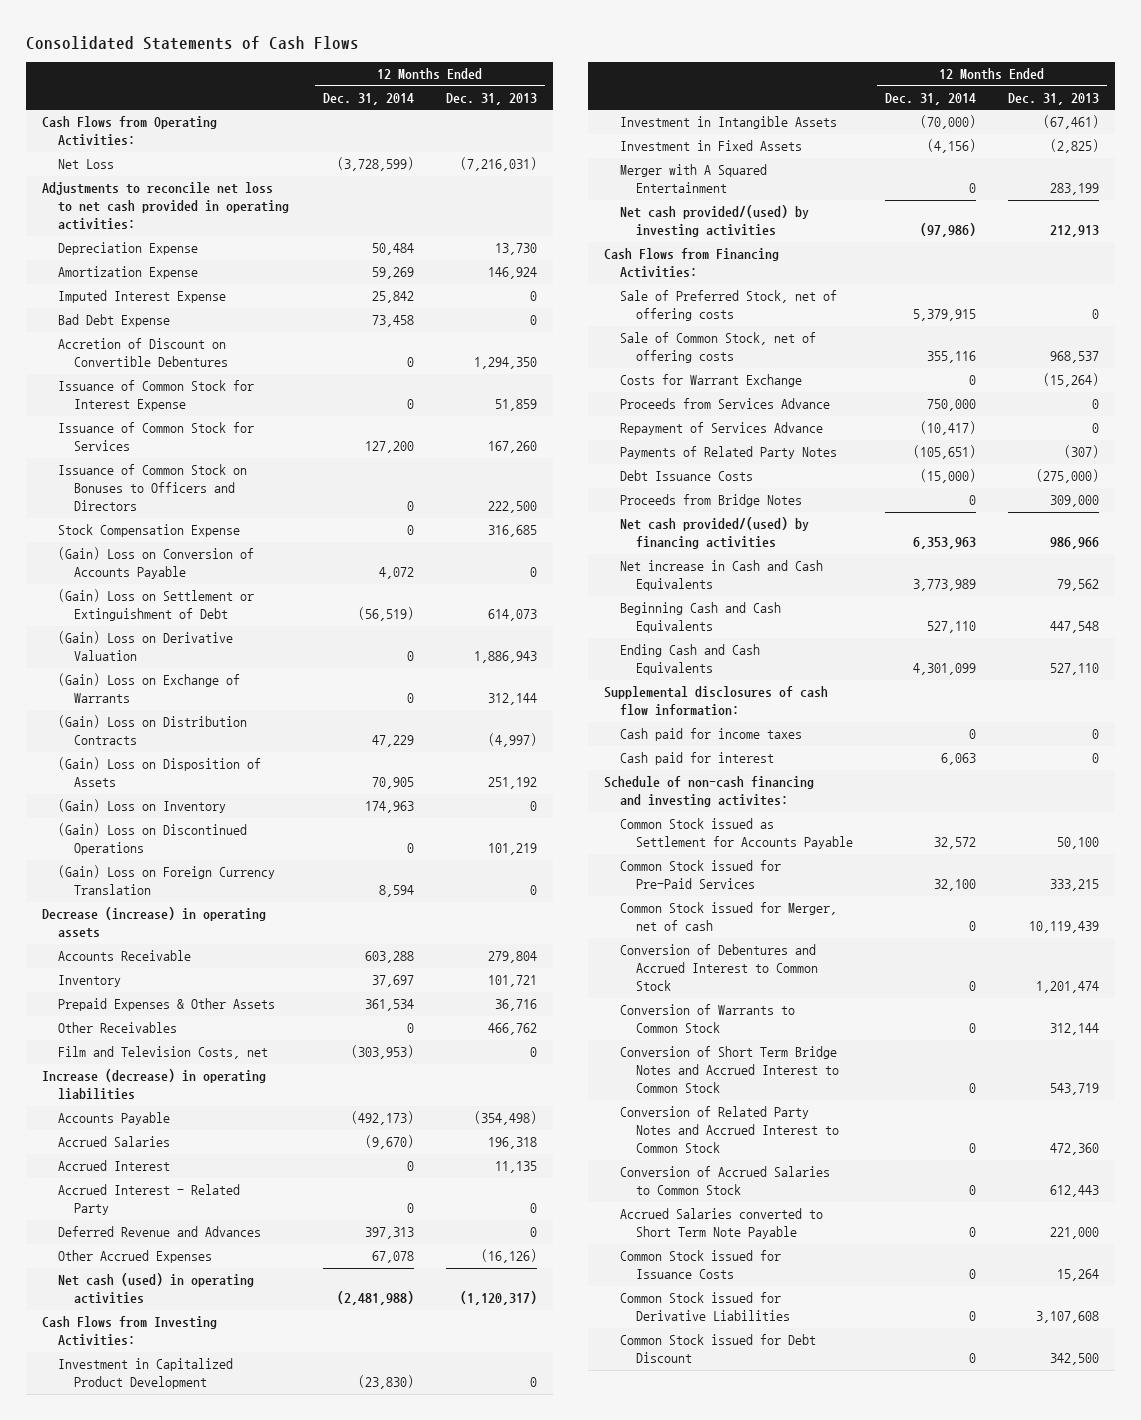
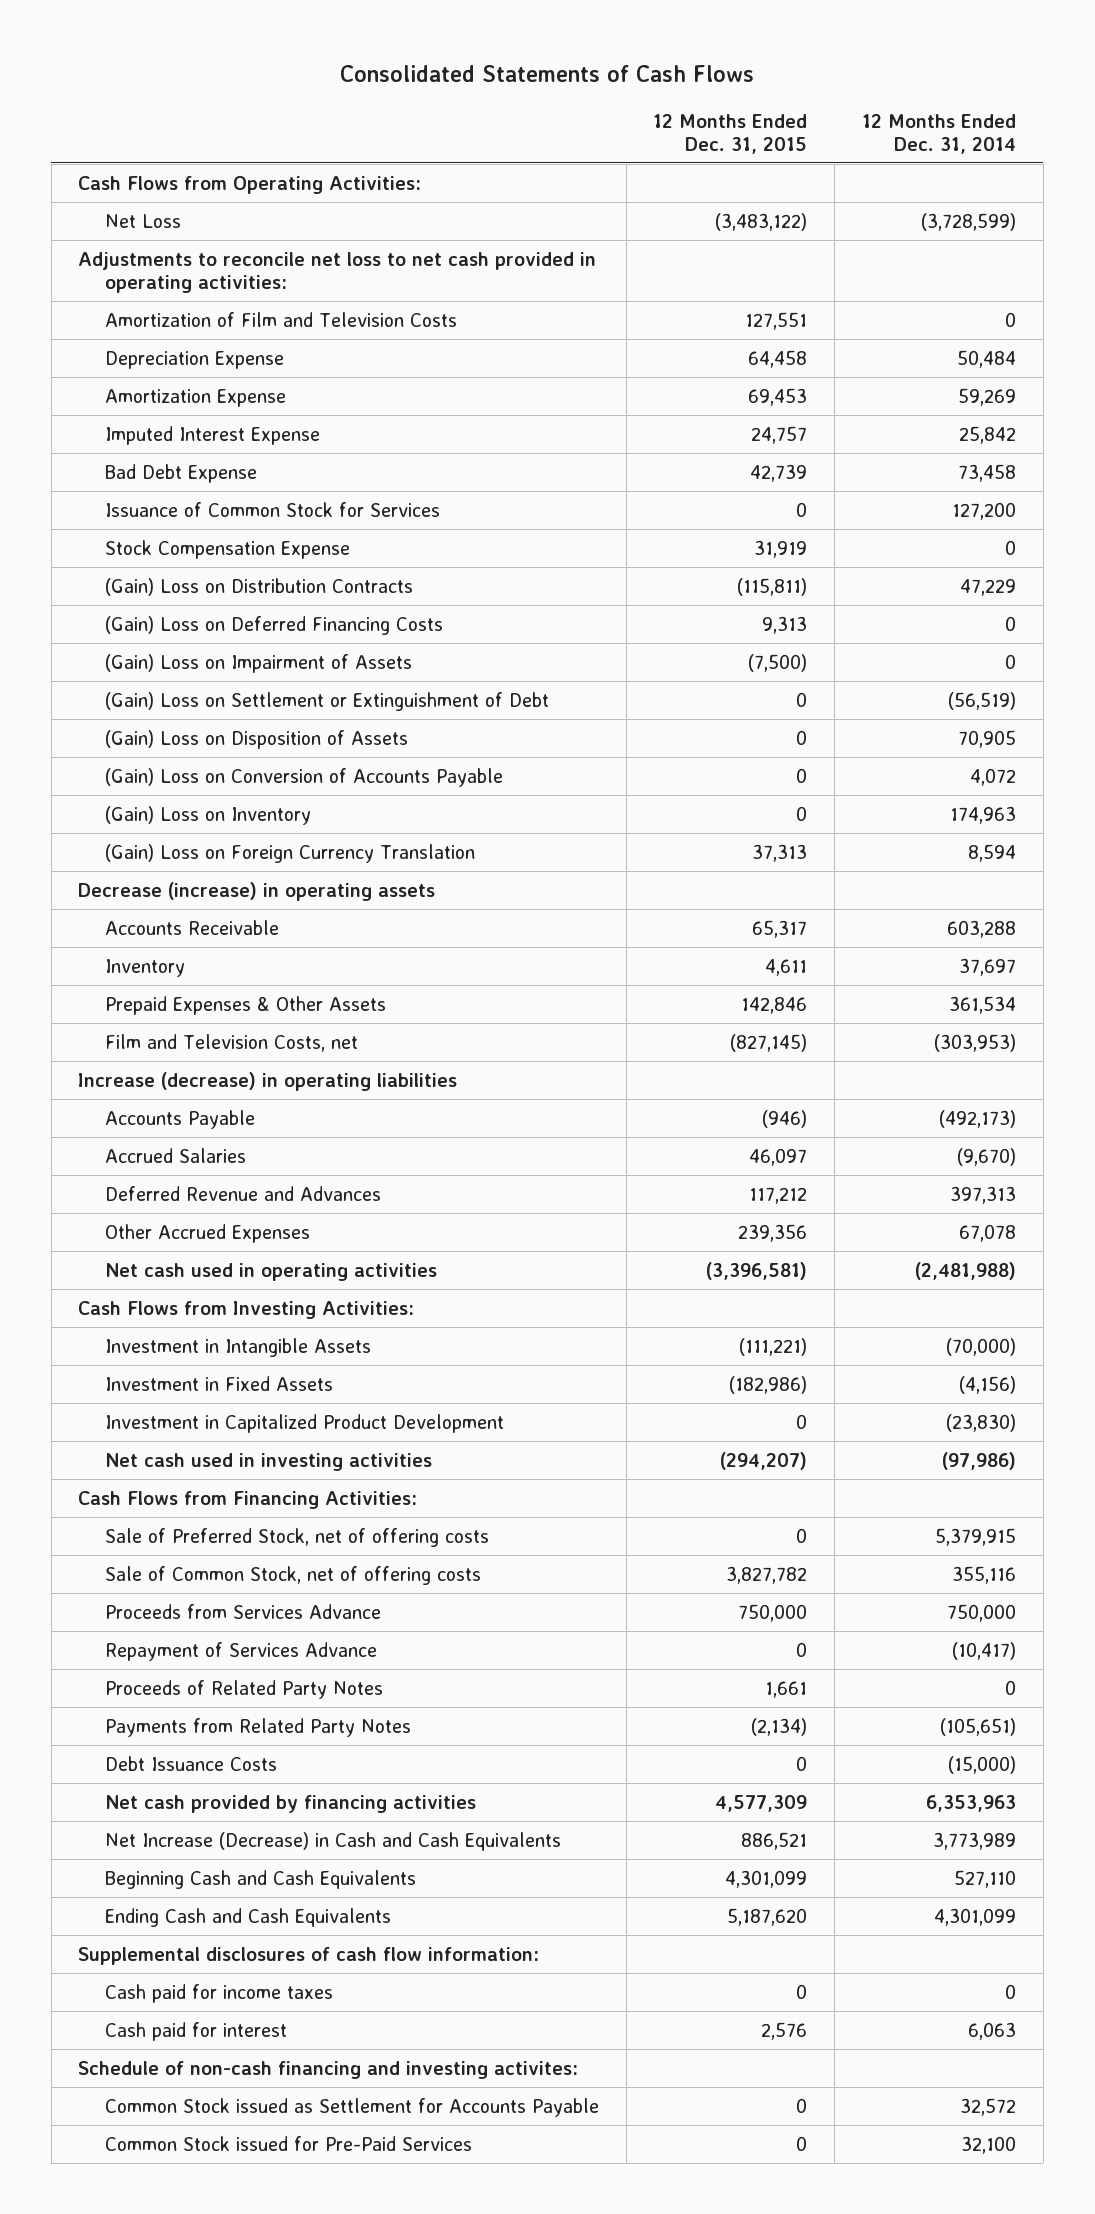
- | 12 Months Ended Dec. 31, 2014 | 12 Months Ended Dec. 31, 2013
+ | 12 Months Ended Dec. 31, 2015 | 12 Months Ended Dec. 31, 2014
+ Amortization of Film and Television Costs | 127,551 | 0
- Accretion of Discount on Convertible Debentures | 0 | 1,294,350
- Issuance of Common Stock for Interest Expense | 0 | 51,859
- Issuance of Common Stock on Bonuses to Officers and Directors | 0 | 222,500
- (Gain) Loss on Derivative Valuation | 0 | 1,886,943
- (Gain) Loss on Exchange of Warrants | 0 | 312,144
+ (Gain) Loss on Deferred Financing Costs | 9,313 | 0
+ (Gain) Loss on Impairment of Assets | (7,500) | 0
moved down: (Gain) Loss on Settlement or Extinguishment of Debt | 0 | (56,519)
moved down: (Gain) Loss on Conversion of Accounts Payable | 0 | 4,072
- (Gain) Loss on Discontinued Operations | 0 | 101,219
- Other Receivables | 0 | 466,762
- Accrued Interest | 0 | 11,135
- Accrued Interest - Related Party | 0 | 0
- Net cash (used) in operating activities | (2,481,988) | (1,120,317)
+ Net cash used in operating activities | (3,396,581) | (2,481,988)
- Merger with A Squared Entertainment | 0 | 283,199
- Net cash provided/(used) by investing activities | (97,986) | 212,913
moved down: Investment in Capitalized Product Development | 0 | (23,830)
+ Net cash used in investing activities | (294,207) | (97,986)
- Costs for Warrant Exchange | 0 | (15,264)
- Payments of Related Party Notes | (105,651) | (307)
+ Proceeds of Related Party Notes | 1,661 | 0
+ Payments from Related Party Notes | (2,134) | (105,651)
- Proceeds from Bridge Notes | 0 | 309,000
- Net cash provided/(used) by financing activities | 6,353,963 | 986,966
- Net increase in Cash and Cash Equivalents | 3,773,989 | 79,562
+ Net cash provided by financing activities | 4,577,309 | 6,353,963
+ Net Increase (Decrease) in Cash and Cash Equivalents | 886,521 | 3,773,989
- Common Stock issued for Merger, net of cash | 0 | 10,119,439
- Conversion of Debentures and Accrued Interest to Common Stock | 0 | 1,201,474
- Conversion of Warrants to Common Stock | 0 | 312,144
- Conversion of Short Term Bridge Notes and Accrued Interest to Common Stock | 0 | 543,719
- Conversion of Related Party Notes and Accrued Interest to Common Stock | 0 | 472,360
- Conversion of Accrued Salaries to Common Stock | 0 | 612,443
- Accrued Salaries converted to Short Term Note Payable | 0 | 221,000
- Common Stock issued for Issuance Costs | 0 | 15,264
- Common Stock issued for Derivative Liabilities | 0 | 3,107,608
- Common Stock issued for Debt Discount | 0 | 342,500

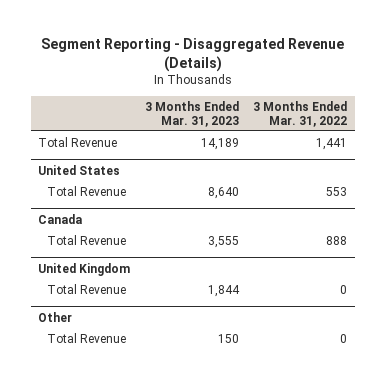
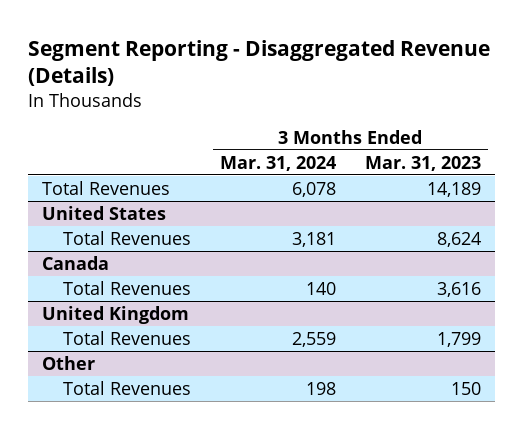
- | 3 Months Ended Mar. 31, 2023 | 3 Months Ended Mar. 31, 2022
+ | 3 Months Ended Mar. 31, 2024 | 3 Months Ended Mar. 31, 2023
- Total Revenue | 14,189 | 1,441
+ Total Revenues | 6,078 | 14,189
@ United States
- Total Revenue | 8,640 | 553
+ Total Revenues | 3,181 | 8,624
@ Canada
- Total Revenue | 3,555 | 888
+ Total Revenues | 140 | 3,616
@ United Kingdom
- Total Revenue | 1,844 | 0
+ Total Revenues | 2,559 | 1,799
@ Other
- Total Revenue | 150 | 0
+ Total Revenues | 198 | 150

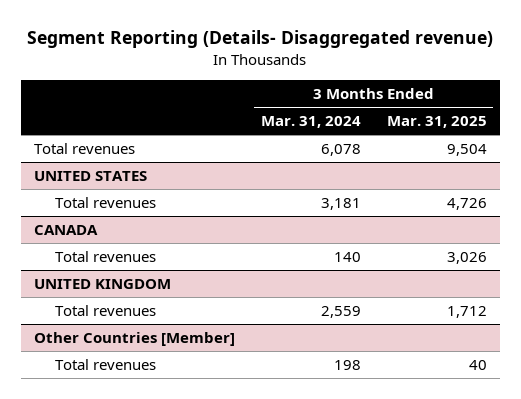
- Segment Reporting - Disaggregated Revenue (Details)
+ Segment Reporting (Details- Disaggregated revenue)
- | 3 Months Ended Mar. 31, 2024 | 3 Months Ended Mar. 31, 2023
+ | 3 Months Ended Mar. 31, 2024 | 3 Months Ended Mar. 31, 2025
- Total Revenues | 6,078 | 14,189
- United States
- Total Revenues | 3,181 | 8,624
- Canada
- Total Revenues | 140 | 3,616
- United Kingdom
- Total Revenues | 2,559 | 1,799
- Other
- Total Revenues | 198 | 150
+ Total revenues | 6,078 | 9,504
+ UNITED STATES
+ Total revenues | 3,181 | 4,726
+ CANADA
+ Total revenues | 140 | 3,026
+ UNITED KINGDOM
+ Total revenues | 2,559 | 1,712
+ Other Countries [Member]
+ Total revenues | 198 | 40

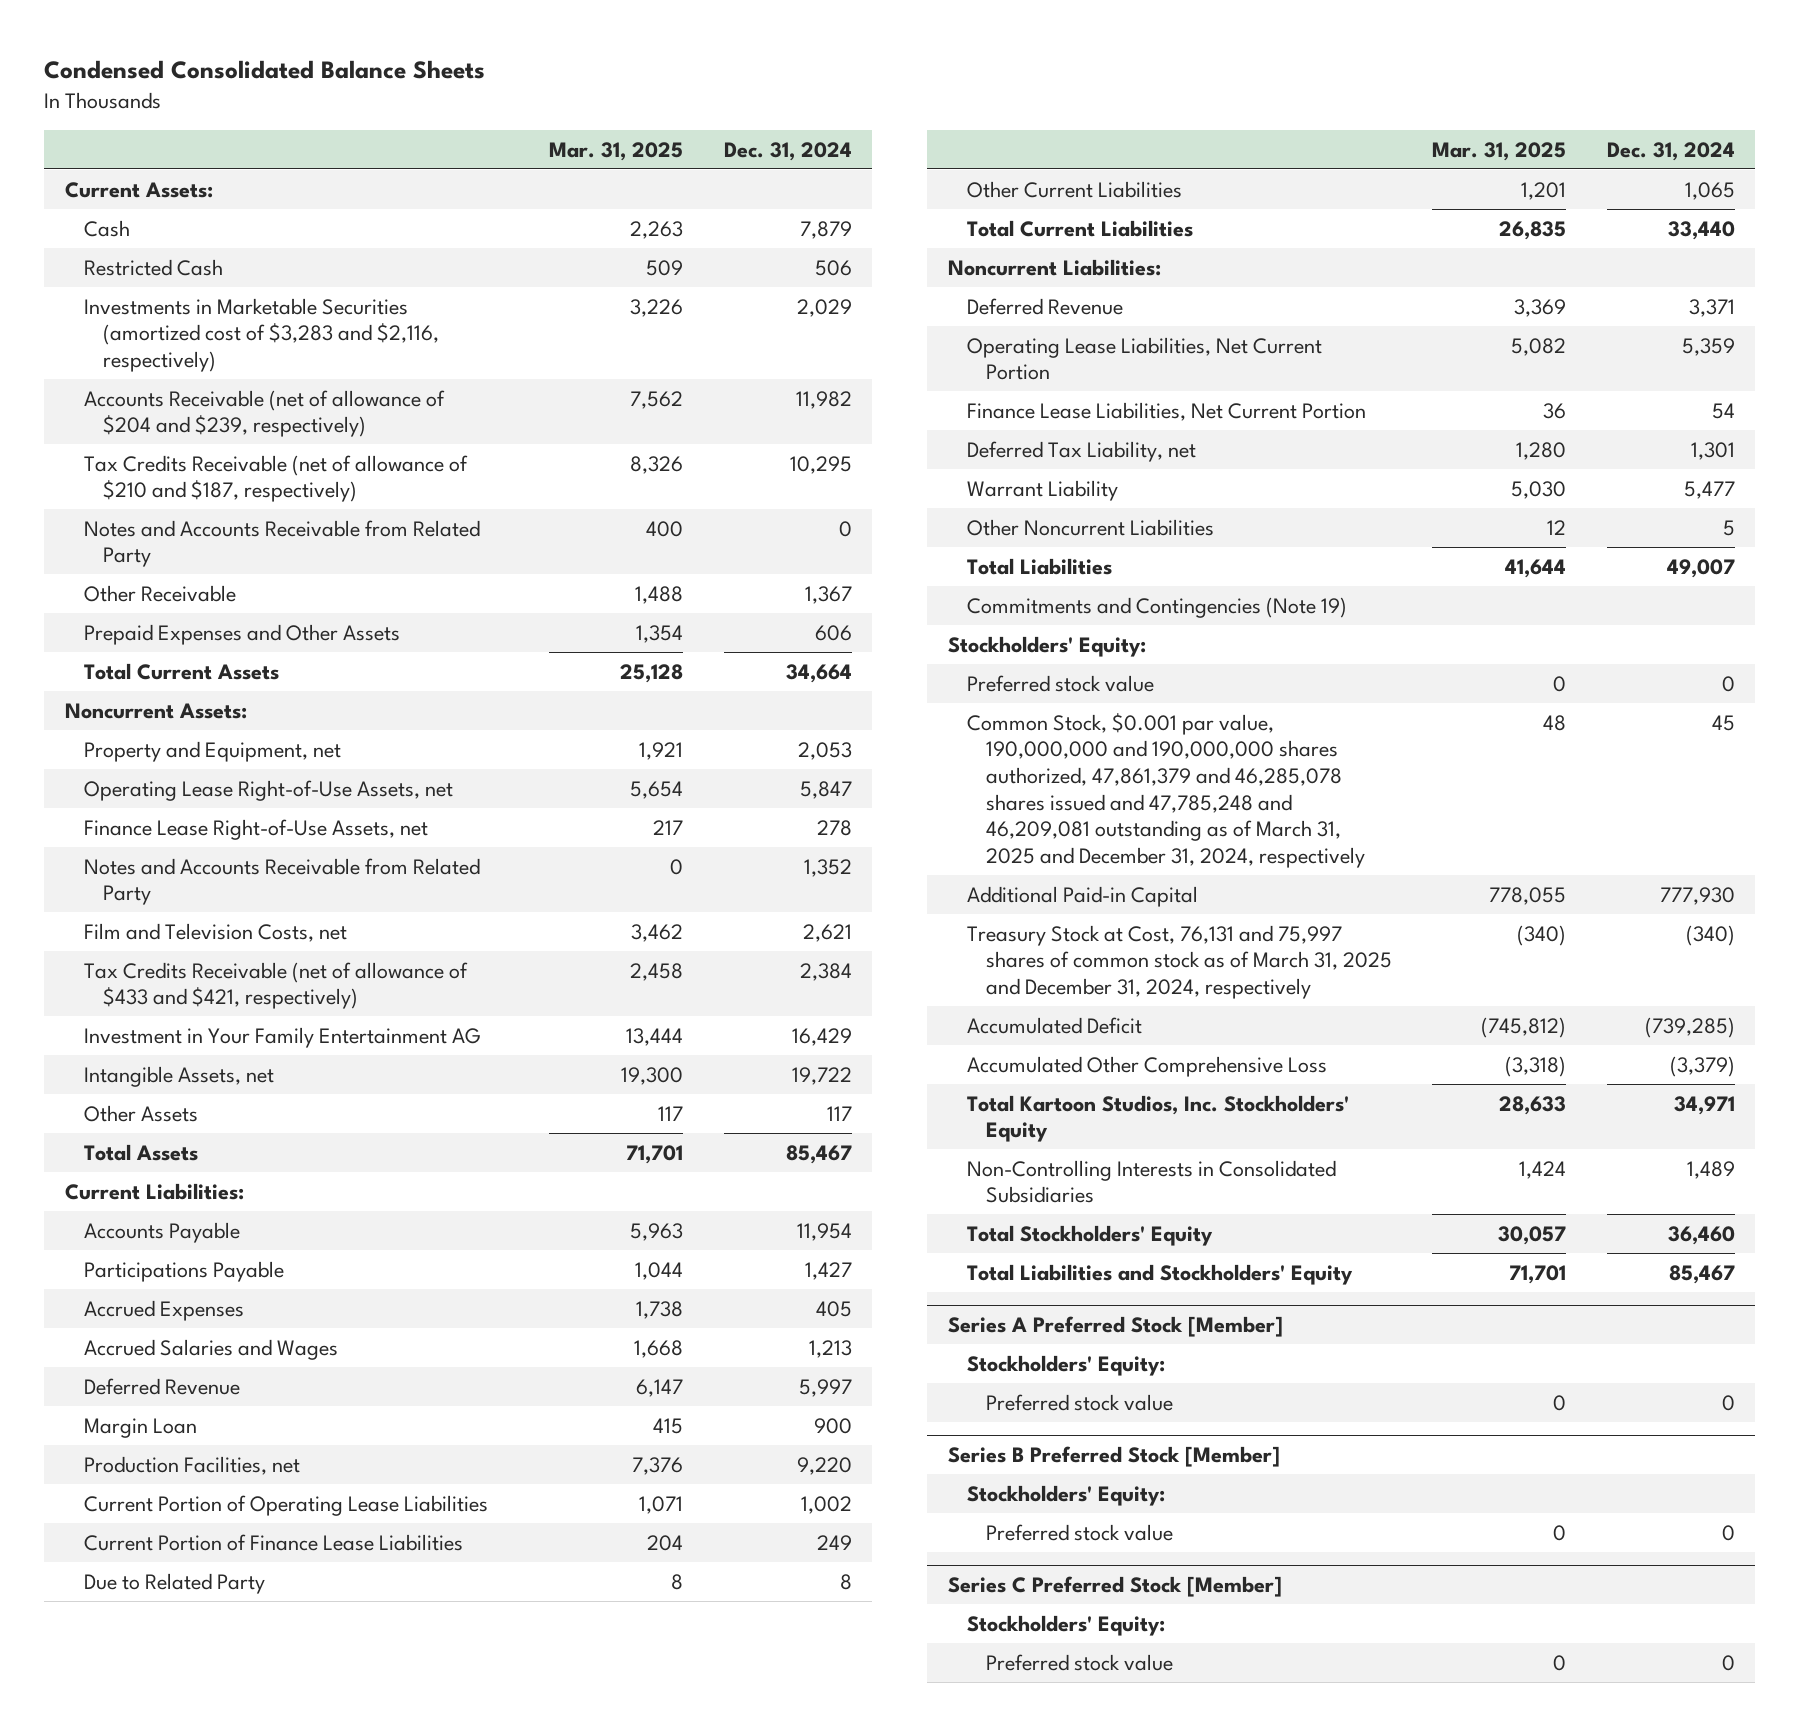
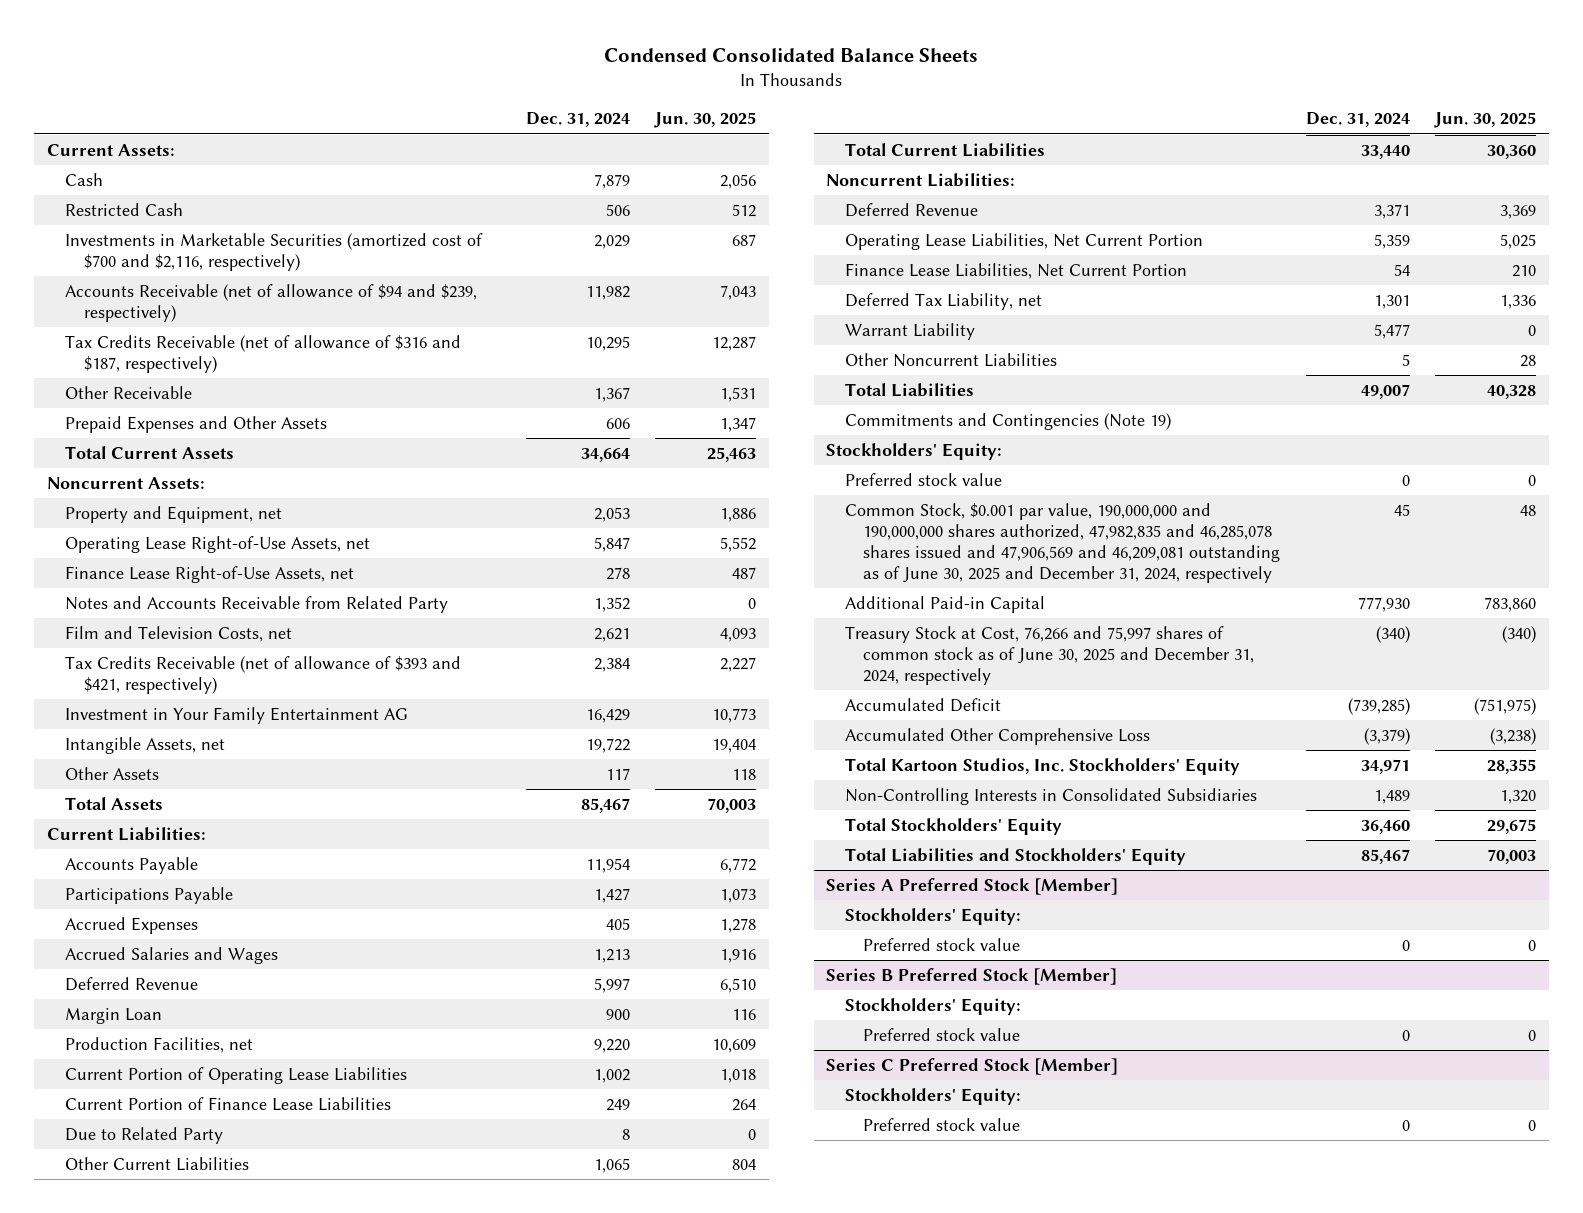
- | Mar. 31, 2025 | Dec. 31, 2024
+ | Dec. 31, 2024 | Jun. 30, 2025
- Investments in Marketable Securities (amortized cost of $3,283 and $2,116, respectively) | 3,226 | 2,029
- Accounts Receivable (net of allowance of $204 and $239, respectively) | 7,562 | 11,982
- Tax Credits Receivable (net of allowance of $210 and $187, respectively) | 8,326 | 10,295
- Notes and Accounts Receivable from Related Party | 400 | 0
+ Investments in Marketable Securities (amortized cost of $700 and $2,116, respectively) | 2,029 | 687
+ Accounts Receivable (net of allowance of $94 and $239, respectively) | 11,982 | 7,043
+ Tax Credits Receivable (net of allowance of $316 and $187, respectively) | 10,295 | 12,287
- Tax Credits Receivable (net of allowance of $433 and $421, respectively) | 2,458 | 2,384
+ Tax Credits Receivable (net of allowance of $393 and $421, respectively) | 2,384 | 2,227
- Common Stock, $0.001 par value, 190,000,000 and 190,000,000 shares authorized, 47,861,379 and 46,285,078 shares issued and 47,785,248 and 46,209,081 outstanding as of March 31, 2025 and December 31, 2024, respectively | 48 | 45
+ Common Stock, $0.001 par value, 190,000,000 and 190,000,000 shares authorized, 47,982,835 and 46,285,078 shares issued and 47,906,569 and 46,209,081 outstanding as of June 30, 2025 and December 31, 2024, respectively | 45 | 48
- Treasury Stock at Cost, 76,131 and 75,997 shares of common stock as of March 31, 2025 and December 31, 2024, respectively | (340) | (340)
+ Treasury Stock at Cost, 76,266 and 75,997 shares of common stock as of June 30, 2025 and December 31, 2024, respectively | (340) | (340)

